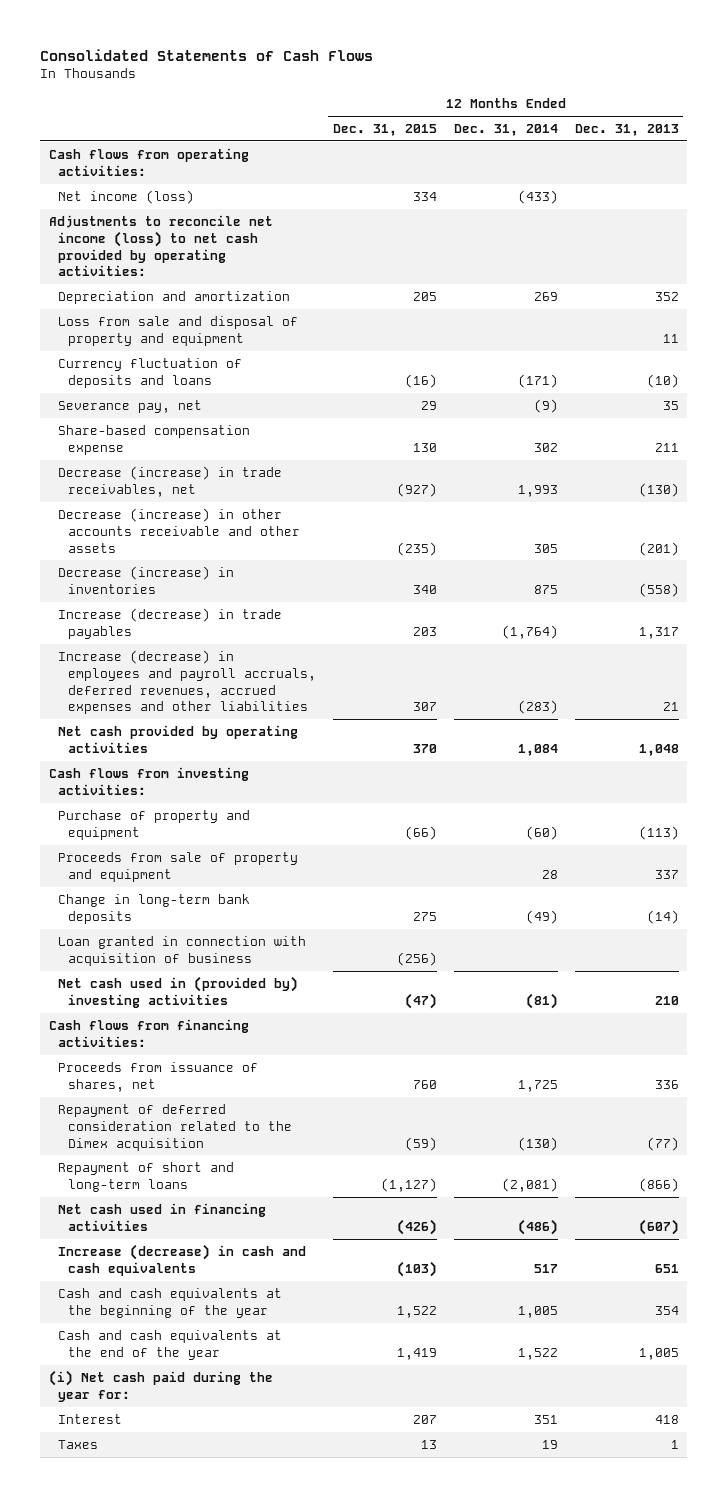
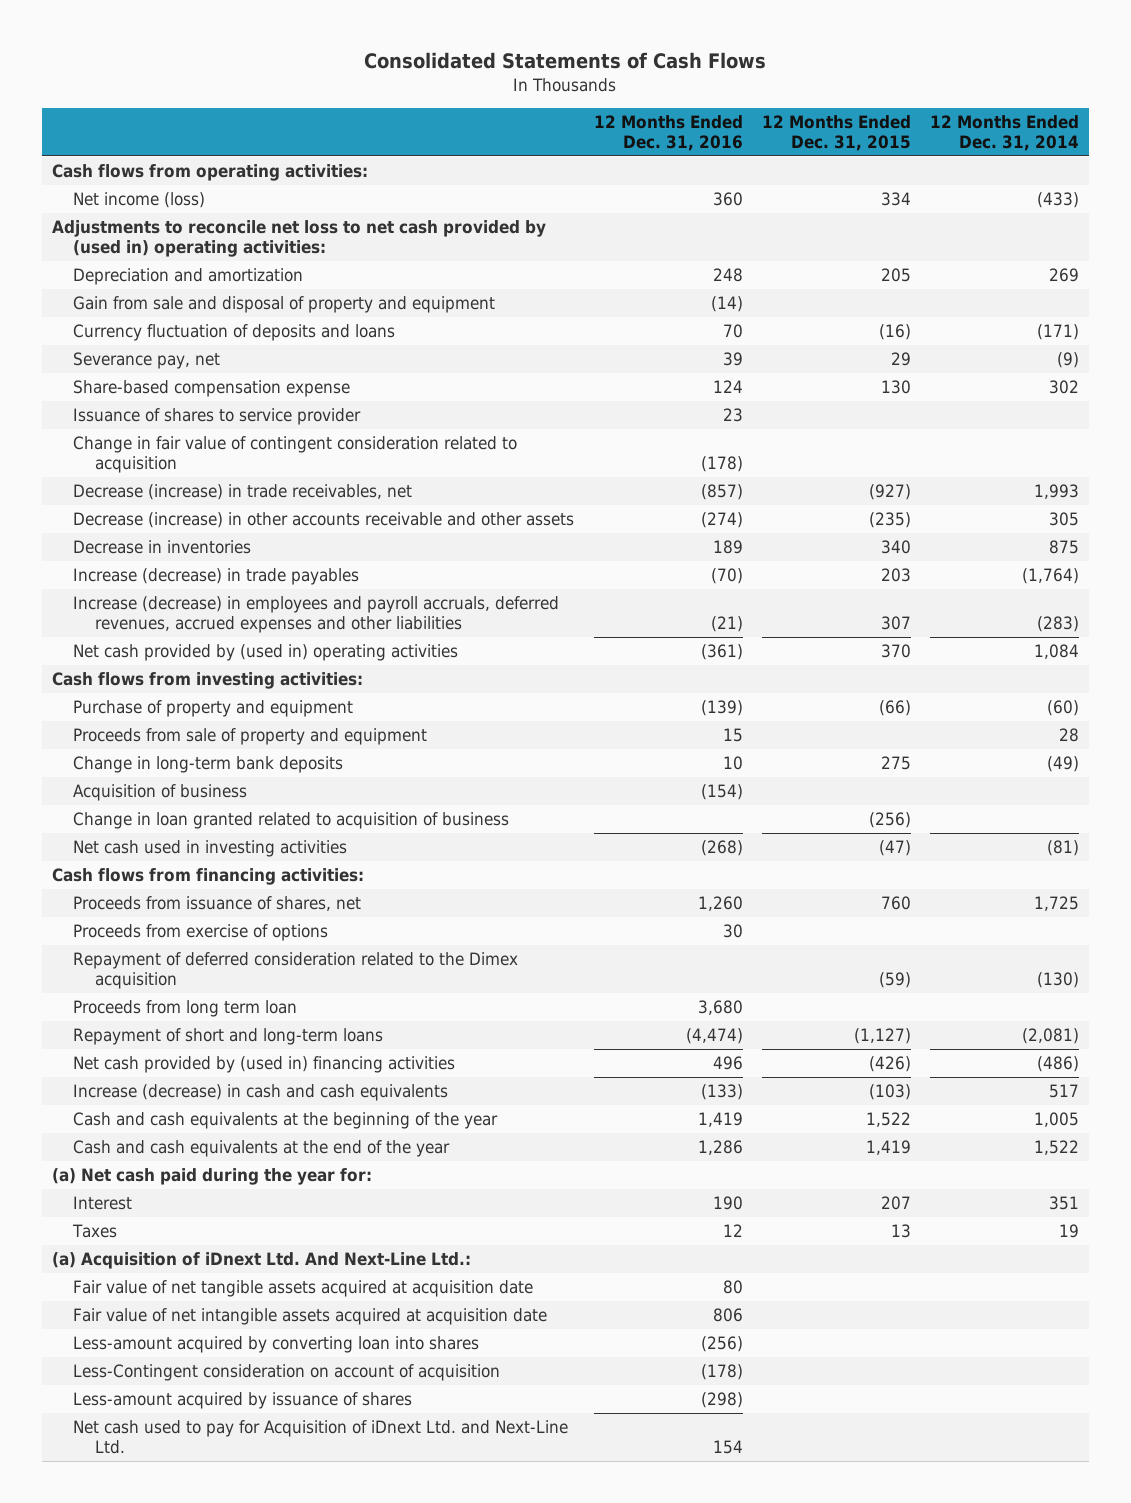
- | 12 Months Ended Dec. 31, 2015 | 12 Months Ended Dec. 31, 2014 | 12 Months Ended Dec. 31, 2013
+ | 12 Months Ended Dec. 31, 2016 | 12 Months Ended Dec. 31, 2015 | 12 Months Ended Dec. 31, 2014
- Adjustments to reconcile net income (loss) to net cash provided by operating activities:
+ Adjustments to reconcile net loss to net cash provided by (used in) operating activities:
- Loss from sale and disposal of property and equipment | | | 11
+ Gain from sale and disposal of property and equipment | (14) | |
+ Issuance of shares to service provider | 23 | |
+ Change in fair value of contingent consideration related to acquisition | (178) | |
- Decrease (increase) in inventories | 340 | 875 | (558)
+ Decrease in inventories | 189 | 340 | 875
- Net cash provided by operating activities | 370 | 1,084 | 1,048
+ Net cash provided by (used in) operating activities | (361) | 370 | 1,084
- Loan granted in connection with acquisition of business | (256) | |
- Net cash used in (provided by) investing activities | (47) | (81) | 210
+ Acquisition of business | (154) | |
+ Change in loan granted related to acquisition of business | | (256) |
+ Net cash used in investing activities | (268) | (47) | (81)
+ Proceeds from exercise of options | 30 | |
+ Proceeds from long term loan | 3,680 | |
- Net cash used in financing activities | (426) | (486) | (607)
+ Net cash provided by (used in) financing activities | 496 | (426) | (486)
- (i) Net cash paid during the year for:
+ (a) Net cash paid during the year for:
+ (a) Acquisition of iDnext Ltd. And Next-Line Ltd.:
+ Fair value of net tangible assets acquired at acquisition date | 80 | |
+ Fair value of net intangible assets acquired at acquisition date | 806 | |
+ Less-amount acquired by converting loan into shares | (256) | |
+ Less-Contingent consideration on account of acquisition | (178) | |
+ Less-amount acquired by issuance of shares | (298) | |
+ Net cash used to pay for Acquisition of iDnext Ltd. and Next-Line Ltd. | 154 | |

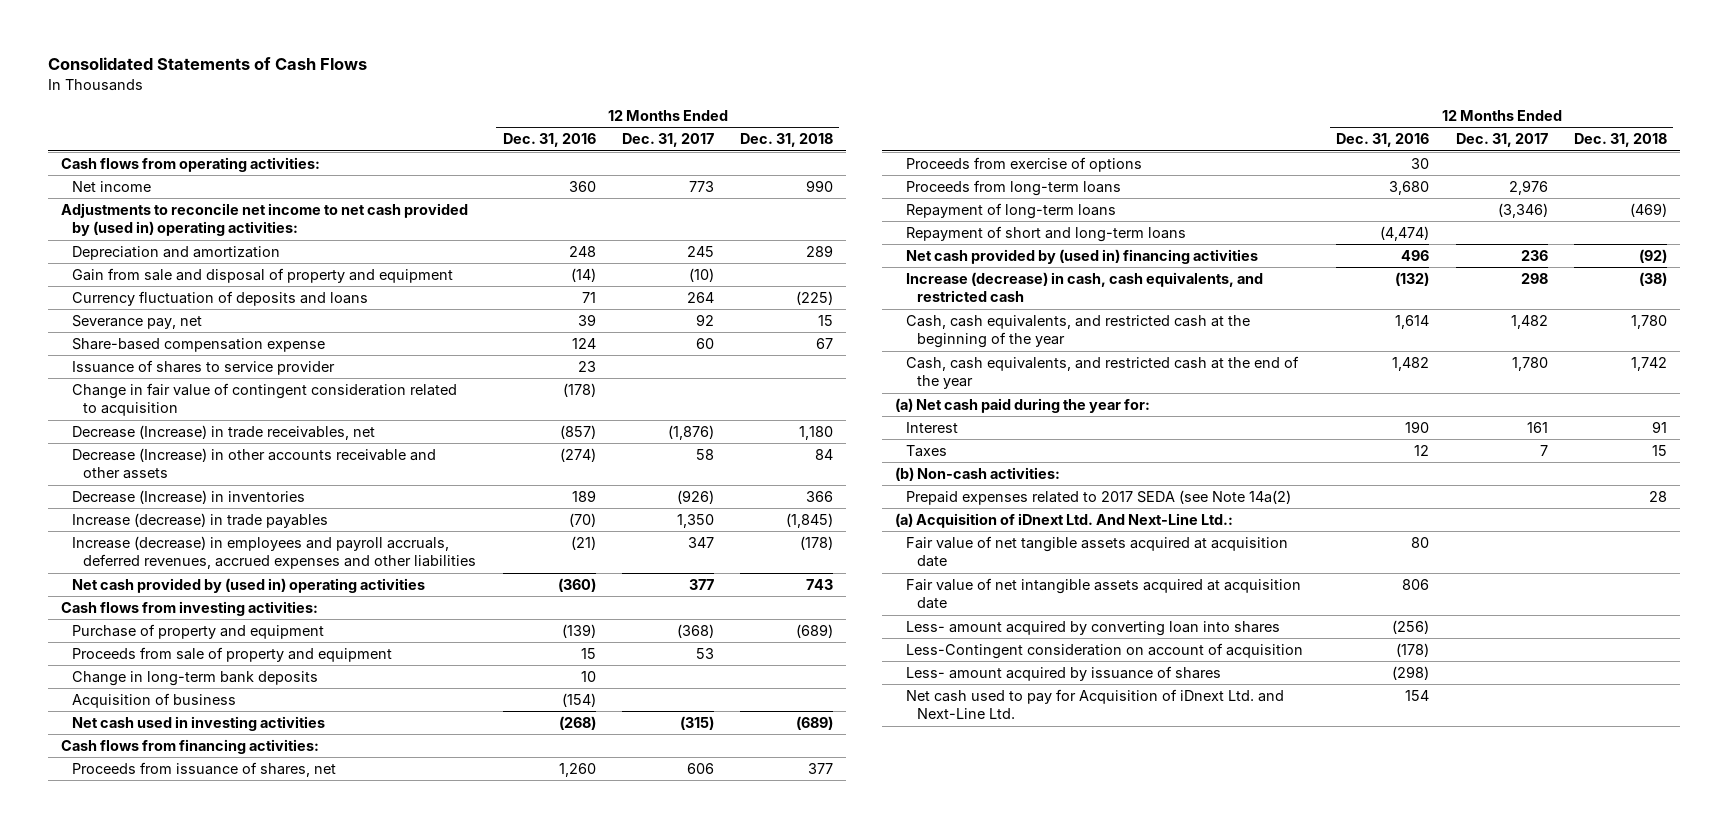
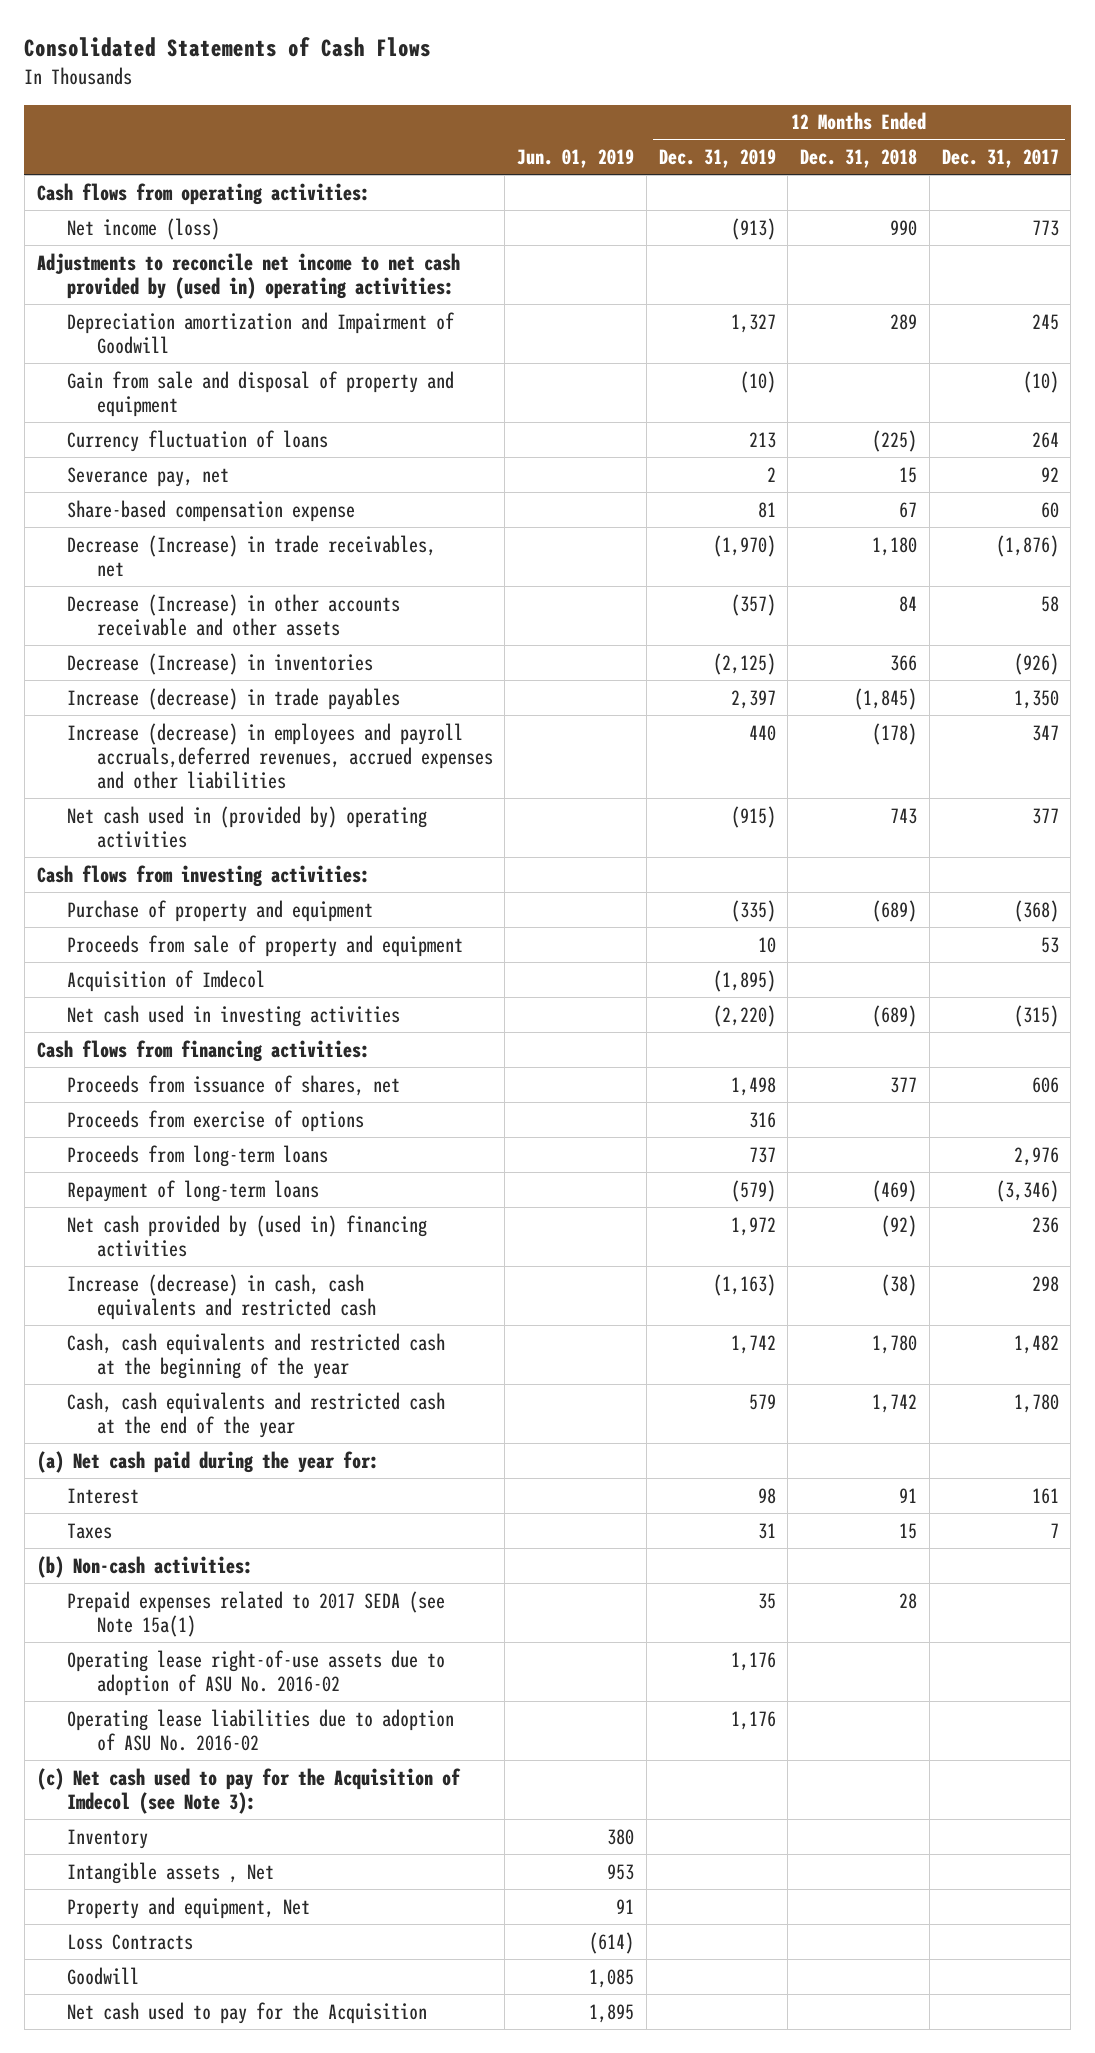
- | 12 Months Ended Dec. 31, 2016 | 12 Months Ended Dec. 31, 2017 | 12 Months Ended Dec. 31, 2018
+ | Jun. 01, 2019 | 12 Months Ended Dec. 31, 2019 | 12 Months Ended Dec. 31, 2018 | 12 Months Ended Dec. 31, 2017
- Net income | 360 | 773 | 990
+ Net income (loss) | | (913) | 990 | 773
- Depreciation and amortization | 248 | 245 | 289
+ Depreciation amortization and Impairment of Goodwill | | 1,327 | 289 | 245
- Currency fluctuation of deposits and loans | 71 | 264 | (225)
+ Currency fluctuation of loans | | 213 | (225) | 264
- Issuance of shares to service provider | 23 | |
- Change in fair value of contingent consideration related to acquisition | (178) | |
- Increase (decrease) in employees and payroll accruals, deferred revenues, accrued expenses and other liabilities | (21) | 347 | (178)
- Net cash provided by (used in) operating activities | (360) | 377 | 743
+ Increase (decrease) in employees and payroll accruals,deferred revenues, accrued expenses and other liabilities | | 440 | (178) | 347
+ Net cash used in (provided by) operating activities | | (915) | 743 | 377
- Change in long-term bank deposits | 10 | |
- Acquisition of business | (154) | |
+ Acquisition of Imdecol | | (1,895) | |
- Repayment of short and long-term loans | (4,474) | |
- Increase (decrease) in cash, cash equivalents, and restricted cash | (132) | 298 | (38)
- Cash, cash equivalents, and restricted cash at the beginning of the year | 1,614 | 1,482 | 1,780
- Cash, cash equivalents, and restricted cash at the end of the year | 1,482 | 1,780 | 1,742
+ Increase (decrease) in cash, cash equivalents and restricted cash | | (1,163) | (38) | 298
+ Cash, cash equivalents and restricted cash at the beginning of the year | | 1,742 | 1,780 | 1,482
+ Cash, cash equivalents and restricted cash at the end of the year | | 579 | 1,742 | 1,780
- Prepaid expenses related to 2017 SEDA (see Note 14a(2) | | | 28
- (a) Acquisition of iDnext Ltd. And Next-Line Ltd.:
- Fair value of net tangible assets acquired at acquisition date | 80 | |
- Fair value of net intangible assets acquired at acquisition date | 806 | |
- Less- amount acquired by converting loan into shares | (256) | |
- Less-Contingent consideration on account of acquisition | (178) | |
- Less- amount acquired by issuance of shares | (298) | |
- Net cash used to pay for Acquisition of iDnext Ltd. and Next-Line Ltd. | 154 | |
+ Prepaid expenses related to 2017 SEDA (see Note 15a(1) | | 35 | 28 |
+ Operating lease right-of-use assets due to adoption of ASU No. 2016-02 | | 1,176 | |
+ Operating lease liabilities due to adoption of ASU No. 2016-02 | | 1,176 | |
+ (c) Net cash used to pay for the Acquisition of Imdecol (see Note 3):
+ Inventory | 380 | | |
+ Intangible assets , Net | 953 | | |
+ Property and equipment, Net | 91 | | |
+ Loss Contracts | (614) | | |
+ Goodwill | 1,085 | | |
+ Net cash used to pay for the Acquisition | 1,895 | | |

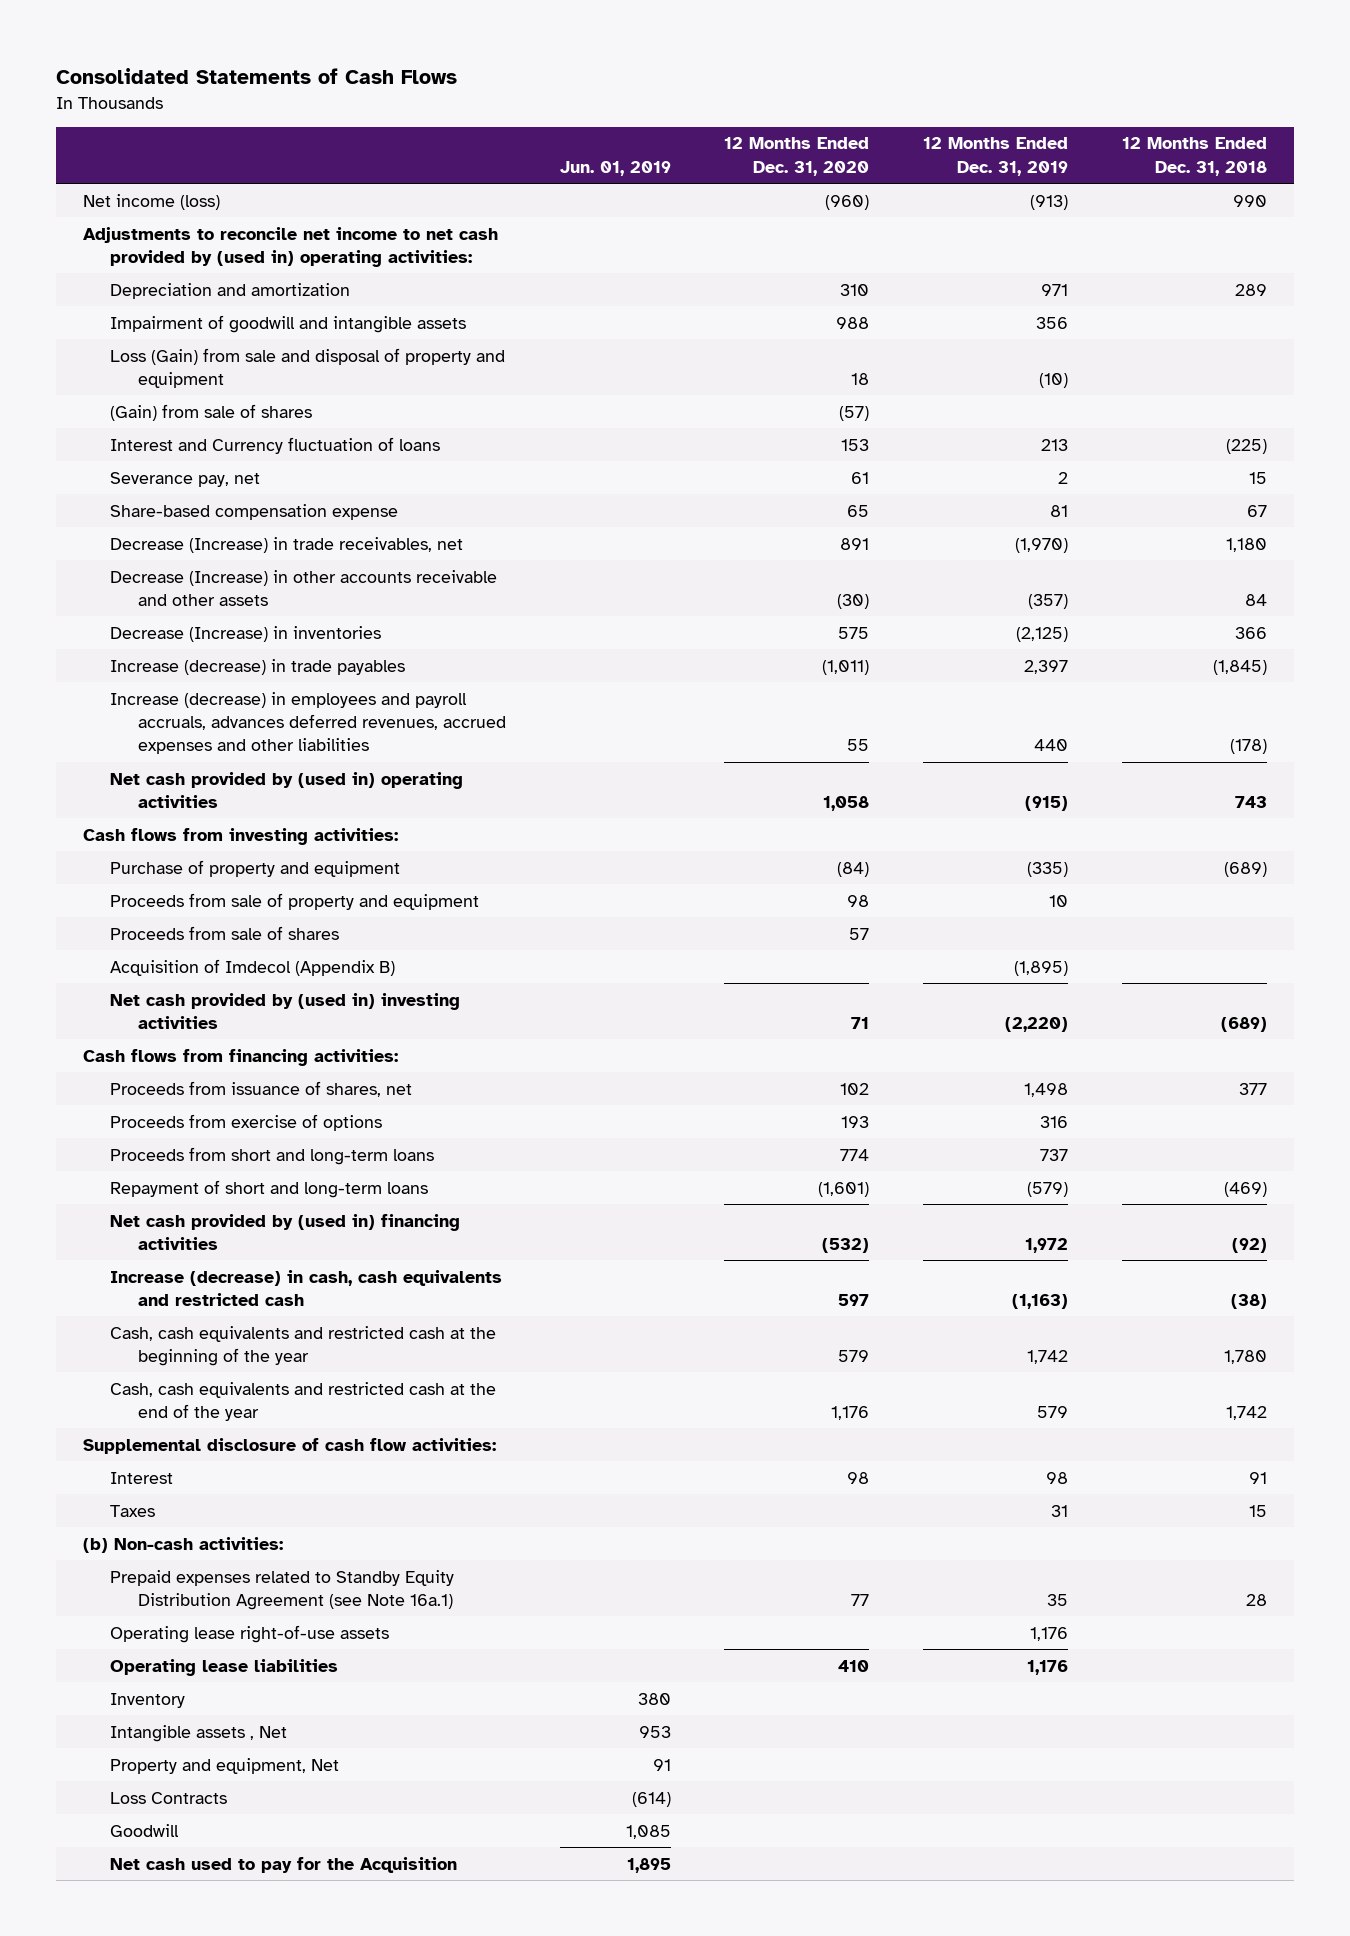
- | Jun. 01, 2019 | 12 Months Ended Dec. 31, 2019 | 12 Months Ended Dec. 31, 2018 | 12 Months Ended Dec. 31, 2017
+ | Jun. 01, 2019 | 12 Months Ended Dec. 31, 2020 | 12 Months Ended Dec. 31, 2019 | 12 Months Ended Dec. 31, 2018
- Cash flows from operating activities:
- Depreciation amortization and Impairment of Goodwill | | 1,327 | 289 | 245
- Gain from sale and disposal of property and equipment | | (10) | | (10)
- Currency fluctuation of loans | | 213 | (225) | 264
+ Depreciation and amortization | | 310 | 971 | 289
+ Impairment of goodwill and intangible assets | | 988 | 356 |
+ Loss (Gain) from sale and disposal of property and equipment | | 18 | (10) |
+ (Gain) from sale of shares | | (57) | |
+ Interest and Currency fluctuation of loans | | 153 | 213 | (225)
- Increase (decrease) in employees and payroll accruals,deferred revenues, accrued expenses and other liabilities | | 440 | (178) | 347
- Net cash used in (provided by) operating activities | | (915) | 743 | 377
+ Increase (decrease) in employees and payroll accruals, advances deferred revenues, accrued expenses and other liabilities | | 55 | 440 | (178)
+ Net cash provided by (used in) operating activities | | 1,058 | (915) | 743
- Acquisition of Imdecol | | (1,895) | |
- Net cash used in investing activities | | (2,220) | (689) | (315)
+ Proceeds from sale of shares | | 57 | |
+ Acquisition of Imdecol (Appendix B) | | | (1,895) |
+ Net cash provided by (used in) investing activities | | 71 | (2,220) | (689)
- Proceeds from long-term loans | | 737 | | 2,976
- Repayment of long-term loans | | (579) | (469) | (3,346)
+ Proceeds from short and long-term loans | | 774 | 737 |
+ Repayment of short and long-term loans | | (1,601) | (579) | (469)
- (a) Net cash paid during the year for:
+ Supplemental disclosure of cash flow activities:
- Prepaid expenses related to 2017 SEDA (see Note 15a(1) | | 35 | 28 |
- Operating lease right-of-use assets due to adoption of ASU No. 2016-02 | | 1,176 | |
- Operating lease liabilities due to adoption of ASU No. 2016-02 | | 1,176 | |
- (c) Net cash used to pay for the Acquisition of Imdecol (see Note 3):
+ Prepaid expenses related to Standby Equity Distribution Agreement (see Note 16a.1) | | 77 | 35 | 28
+ Operating lease right-of-use assets | | | 1,176 |
+ Operating lease liabilities | | 410 | 1,176 |

